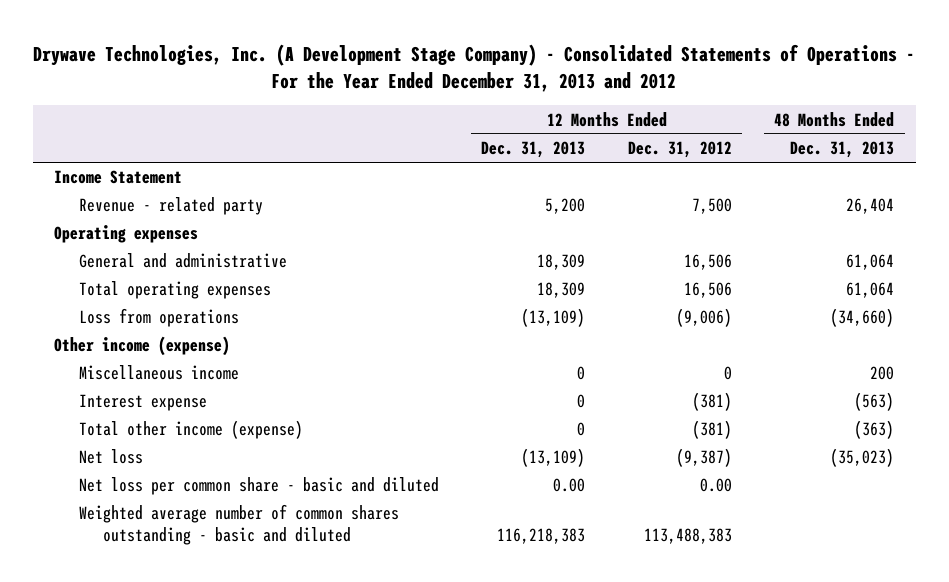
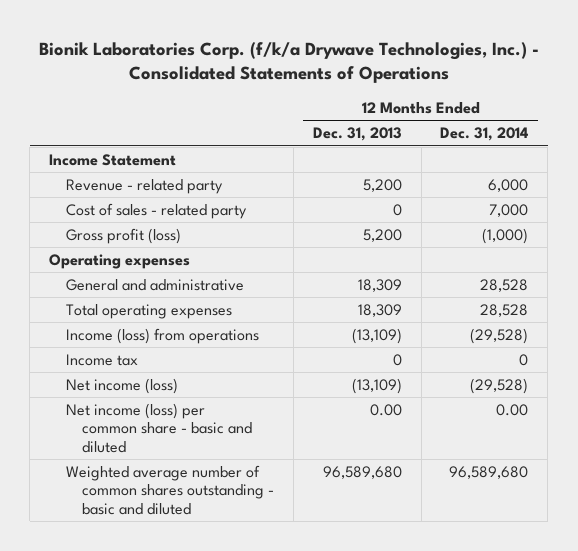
- Drywave Technologies, Inc. (A Development Stage Company) - Consolidated Statements of Operations - For the Year Ended December 31, 2013 and 2012
+ Bionik Laboratories Corp. (f/k/a Drywave Technologies, Inc.) - Consolidated Statements of Operations
- | 12 Months Ended Dec. 31, 2013 | 12 Months Ended Dec. 31, 2012 | 48 Months Ended Dec. 31, 2013
+ | 12 Months Ended Dec. 31, 2013 | 12 Months Ended Dec. 31, 2014
+ Cost of sales - related party | 0 | 7,000
+ Gross profit (loss) | 5,200 | (1,000)
- Loss from operations | (13,109) | (9,006) | (34,660)
- Other income (expense)
- Miscellaneous income | 0 | 0 | 200
- Interest expense | 0 | (381) | (563)
- Total other income (expense) | 0 | (381) | (363)
- Net loss | (13,109) | (9,387) | (35,023)
- Net loss per common share - basic and diluted | 0.00 | 0.00 |
- Weighted average number of common shares outstanding - basic and diluted | 116,218,383 | 113,488,383 |
+ Income (loss) from operations | (13,109) | (29,528)
+ Income tax | 0 | 0
+ Net income (loss) | (13,109) | (29,528)
+ Net income (loss) per common share - basic and diluted | 0.00 | 0.00
+ Weighted average number of common shares outstanding - basic and diluted | 96,589,680 | 96,589,680

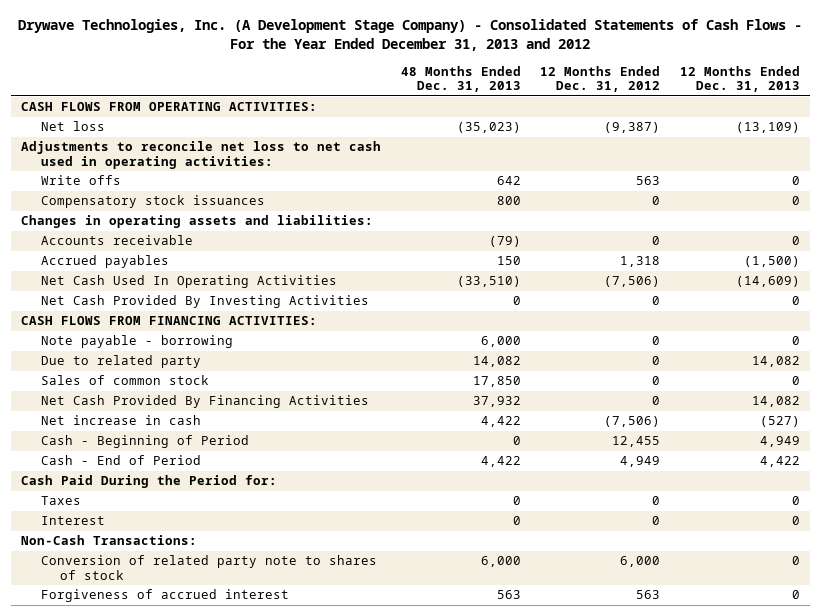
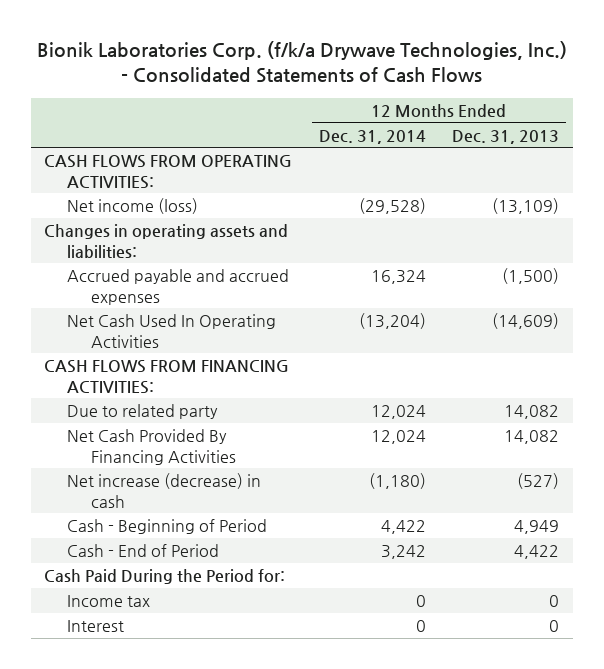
- Drywave Technologies, Inc. (A Development Stage Company) - Consolidated Statements of Cash Flows - For the Year Ended December 31, 2013 and 2012
+ Bionik Laboratories Corp. (f/k/a Drywave Technologies, Inc.) - Consolidated Statements of Cash Flows
- | 48 Months Ended Dec. 31, 2013 | 12 Months Ended Dec. 31, 2012 | 12 Months Ended Dec. 31, 2013
+ | 12 Months Ended Dec. 31, 2014 | 12 Months Ended Dec. 31, 2013
- Net loss | (35,023) | (9,387) | (13,109)
- Adjustments to reconcile net loss to net cash used in operating activities:
- Write offs | 642 | 563 | 0
- Compensatory stock issuances | 800 | 0 | 0
+ Net income (loss) | (29,528) | (13,109)
- Accounts receivable | (79) | 0 | 0
- Accrued payables | 150 | 1,318 | (1,500)
+ Accrued payable and accrued expenses | 16,324 | (1,500)
- Net Cash Provided By Investing Activities | 0 | 0 | 0
- Note payable - borrowing | 6,000 | 0 | 0
- Sales of common stock | 17,850 | 0 | 0
- Net increase in cash | 4,422 | (7,506) | (527)
+ Net increase (decrease) in cash | (1,180) | (527)
- Taxes | 0 | 0 | 0
+ Income tax | 0 | 0
- Non-Cash Transactions:
- Conversion of related party note to shares of stock | 6,000 | 6,000 | 0
- Forgiveness of accrued interest | 563 | 563 | 0

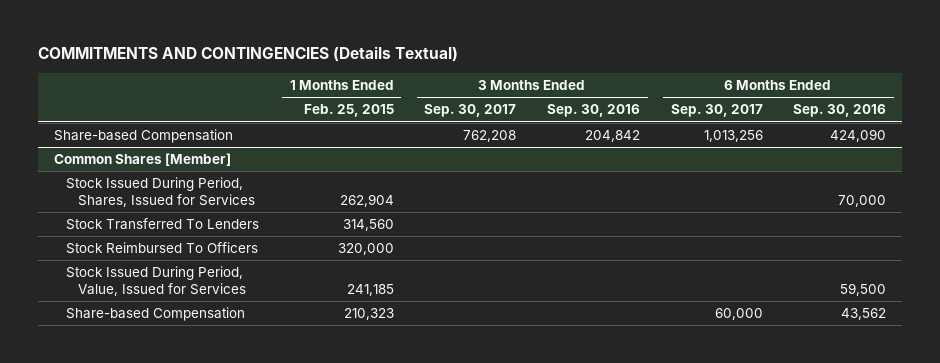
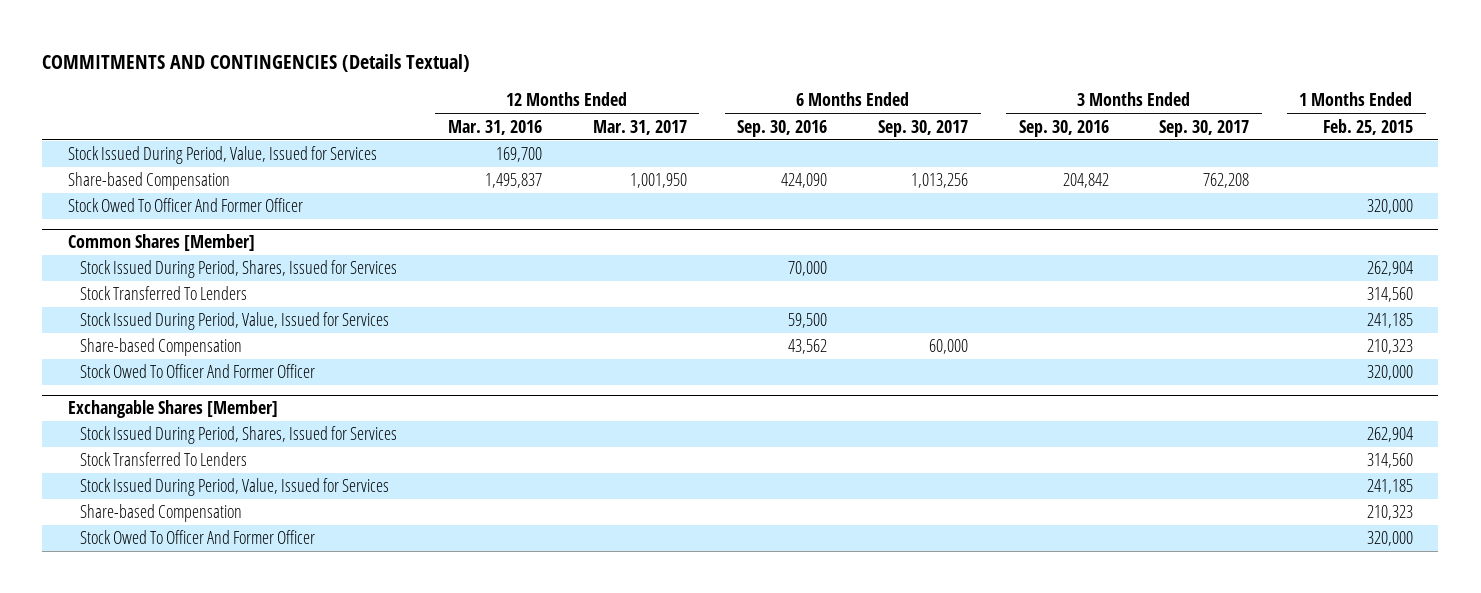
- | 1 Months Ended Feb. 25, 2015 | 3 Months Ended Sep. 30, 2017 | 3 Months Ended Sep. 30, 2016 | 6 Months Ended Sep. 30, 2017 | 6 Months Ended Sep. 30, 2016
+ | 12 Months Ended Mar. 31, 2016 | 12 Months Ended Mar. 31, 2017 | 6 Months Ended Sep. 30, 2016 | 6 Months Ended Sep. 30, 2017 | 3 Months Ended Sep. 30, 2016 | 3 Months Ended Sep. 30, 2017 | 1 Months Ended Feb. 25, 2015
+ Stock Issued During Period, Value, Issued for Services | 169,700 | | | | | |
+ Stock Owed To Officer And Former Officer | | | | | | | 320,000
@ Common Shares [Member]
- Stock Reimbursed To Officers | 320,000 | | | |
+ Stock Owed To Officer And Former Officer | | | | | | | 320,000
+ Exchangable Shares [Member]
+ Stock Issued During Period, Shares, Issued for Services | | | | | | | 262,904
+ Stock Transferred To Lenders | | | | | | | 314,560
+ Stock Issued During Period, Value, Issued for Services | | | | | | | 241,185
+ Share-based Compensation | | | | | | | 210,323
+ Stock Owed To Officer And Former Officer | | | | | | | 320,000

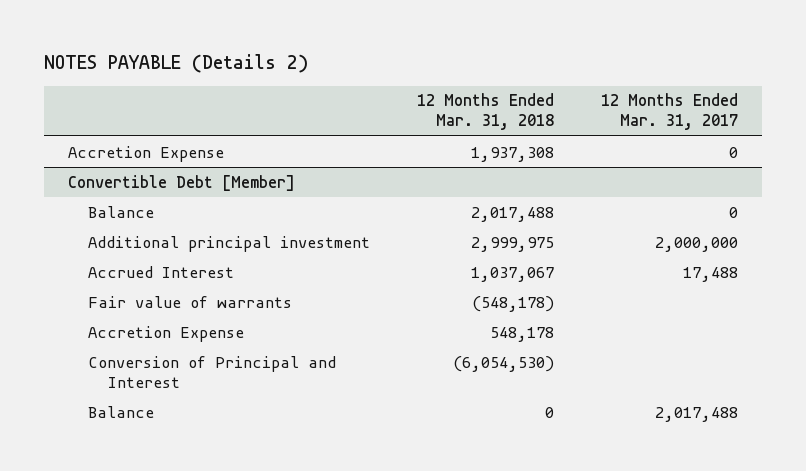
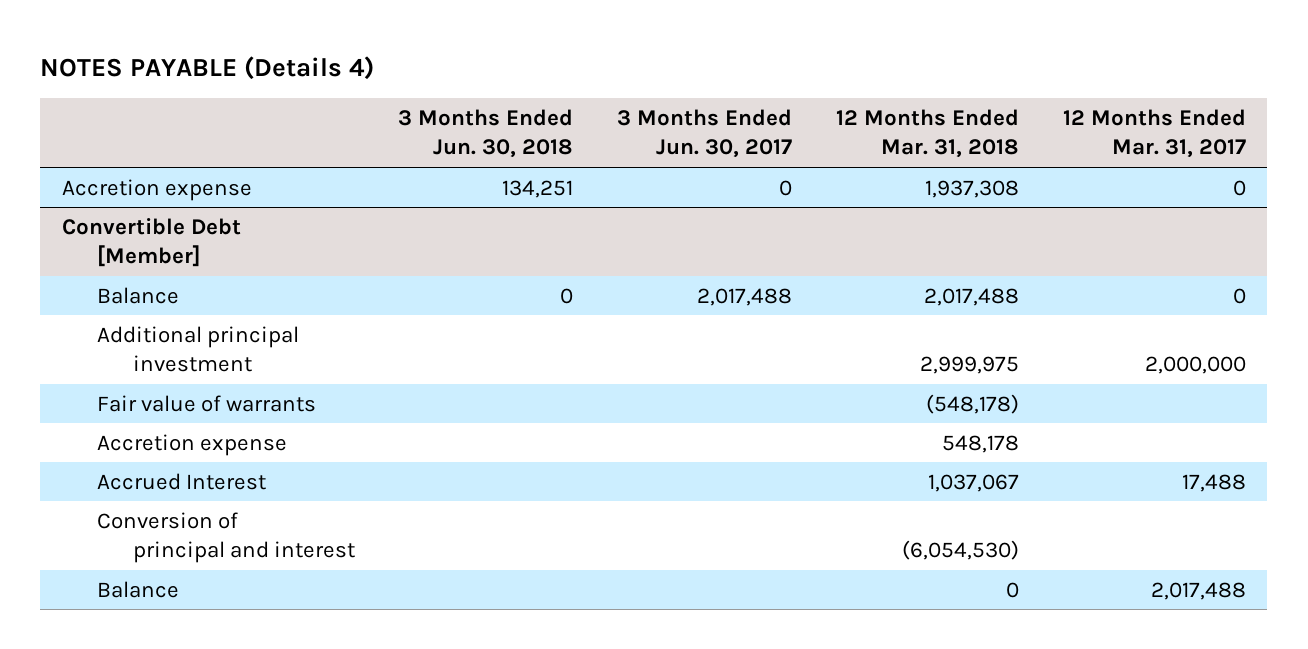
- NOTES PAYABLE (Details 2)
+ NOTES PAYABLE (Details 4)
- | 12 Months Ended Mar. 31, 2018 | 12 Months Ended Mar. 31, 2017
+ | 3 Months Ended Jun. 30, 2018 | 3 Months Ended Jun. 30, 2017 | 12 Months Ended Mar. 31, 2018 | 12 Months Ended Mar. 31, 2017
- Accretion Expense | 1,937,308 | 0
+ Accretion expense | 134,251 | 0 | 1,937,308 | 0
@ Convertible Debt [Member]
- Accretion Expense | 548,178 |
- Conversion of Principal and Interest | (6,054,530) |
+ Accretion expense | | | 548,178 |
moved down: Accrued Interest | | | 1,037,067 | 17,488
+ Conversion of principal and interest | | | (6,054,530) |

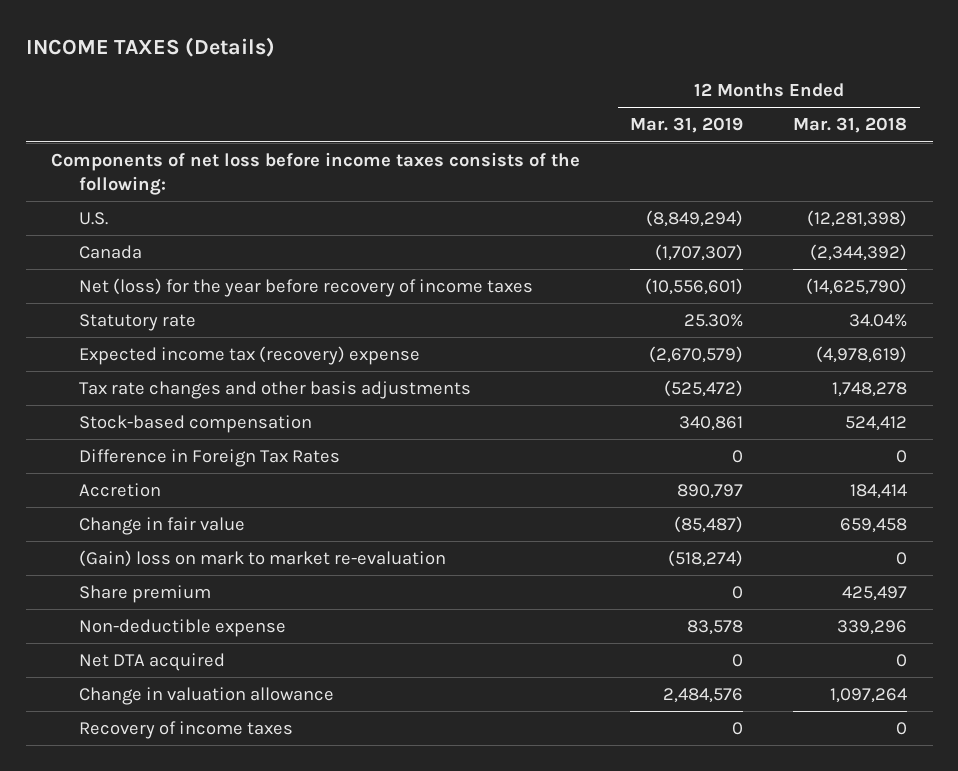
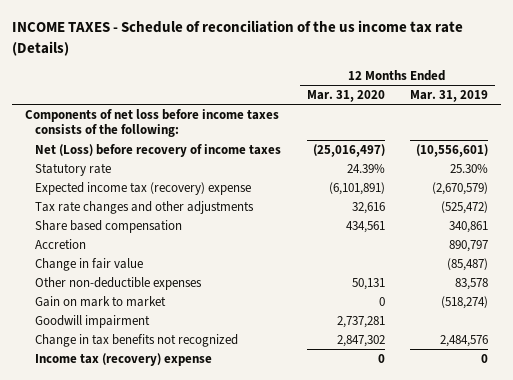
- INCOME TAXES (Details)
+ INCOME TAXES - Schedule of reconciliation of the us income tax rate (Details)
- | 12 Months Ended Mar. 31, 2019 | 12 Months Ended Mar. 31, 2018
+ | 12 Months Ended Mar. 31, 2020 | 12 Months Ended Mar. 31, 2019
- U.S. | (8,849,294) | (12,281,398)
- Canada | (1,707,307) | (2,344,392)
- Net (loss) for the year before recovery of income taxes | (10,556,601) | (14,625,790)
+ Net (Loss) before recovery of income taxes | (25,016,497) | (10,556,601)
- Tax rate changes and other basis adjustments | (525,472) | 1,748,278
- Stock-based compensation | 340,861 | 524,412
- Difference in Foreign Tax Rates | 0 | 0
+ Tax rate changes and other adjustments | 32,616 | (525,472)
+ Share based compensation | 434,561 | 340,861
- (Gain) loss on mark to market re-evaluation | (518,274) | 0
- Share premium | 0 | 425,497
- Non-deductible expense | 83,578 | 339,296
- Net DTA acquired | 0 | 0
- Change in valuation allowance | 2,484,576 | 1,097,264
- Recovery of income taxes | 0 | 0
+ Other non-deductible expenses | 50,131 | 83,578
+ Gain on mark to market | 0 | (518,274)
+ Goodwill impairment | 2,737,281 |
+ Change in tax benefits not recognized | 2,847,302 | 2,484,576
+ Income tax (recovery) expense | 0 | 0

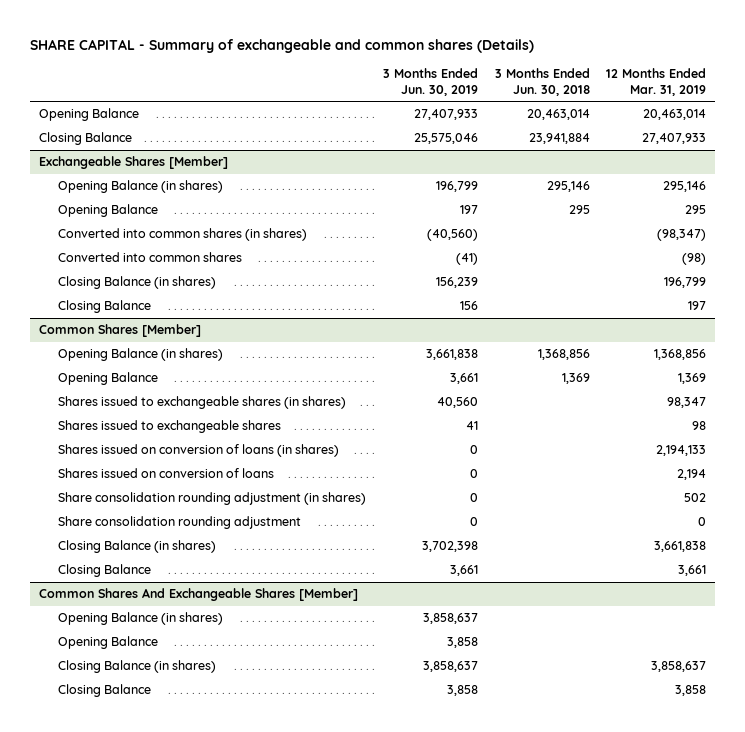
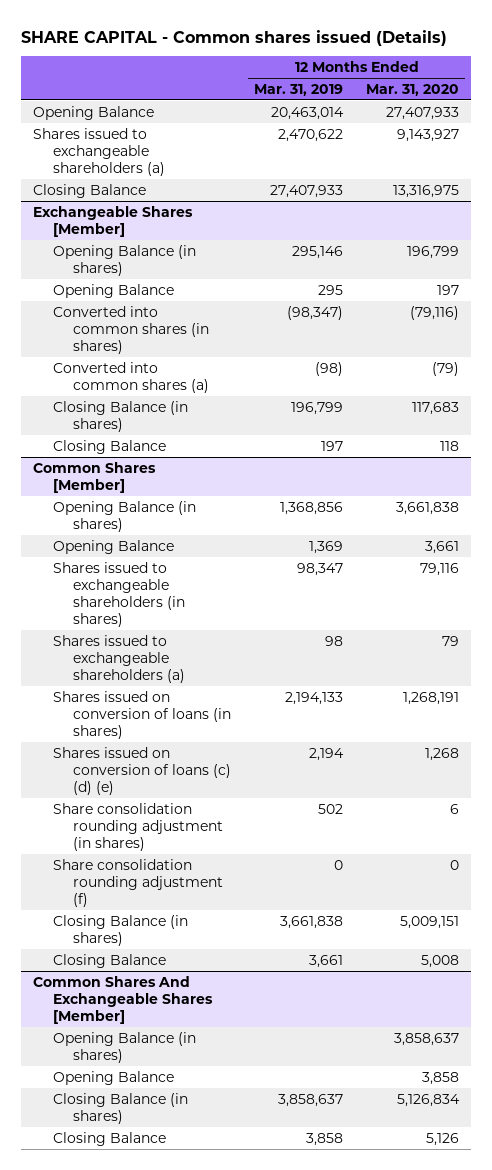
- SHARE CAPITAL - Summary of exchangeable and common shares (Details)
+ SHARE CAPITAL - Common shares issued (Details)
- | 3 Months Ended Jun. 30, 2019 | 3 Months Ended Jun. 30, 2018 | 12 Months Ended Mar. 31, 2019
+ | 12 Months Ended Mar. 31, 2019 | 12 Months Ended Mar. 31, 2020
+ Shares issued to exchangeable shareholders (a) | 2,470,622 | 9,143,927
@ Exchangeable Shares [Member]
- Converted into common shares | (41) | | (98)
+ Converted into common shares (a) | (98) | (79)
@ Common Shares [Member]
- Shares issued to exchangeable shares (in shares) | 40,560 | | 98,347
- Shares issued to exchangeable shares | 41 | | 98
+ Shares issued to exchangeable shareholders (in shares) | 98,347 | 79,116
+ Shares issued to exchangeable shareholders (a) | 98 | 79
- Shares issued on conversion of loans | 0 | | 2,194
+ Shares issued on conversion of loans (c) (d) (e) | 2,194 | 1,268
- Share consolidation rounding adjustment | 0 | | 0
+ Share consolidation rounding adjustment (f) | 0 | 0

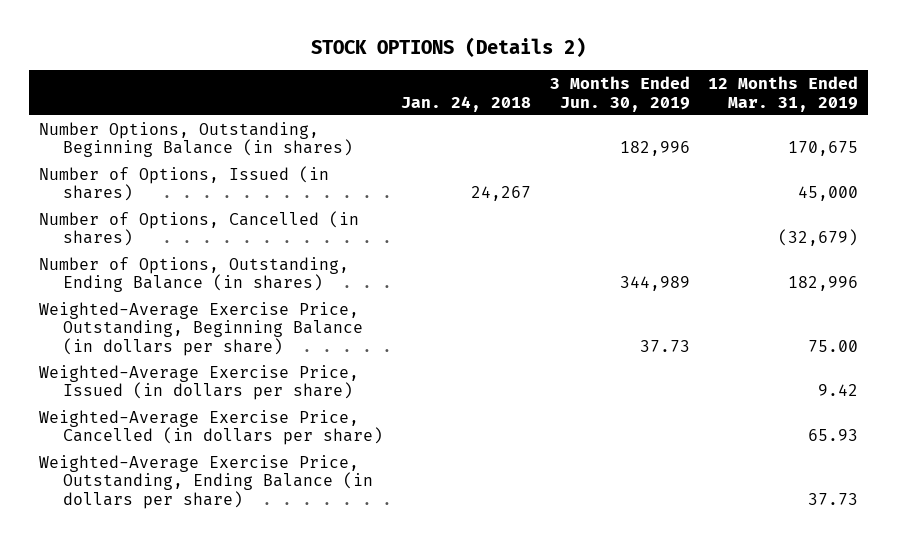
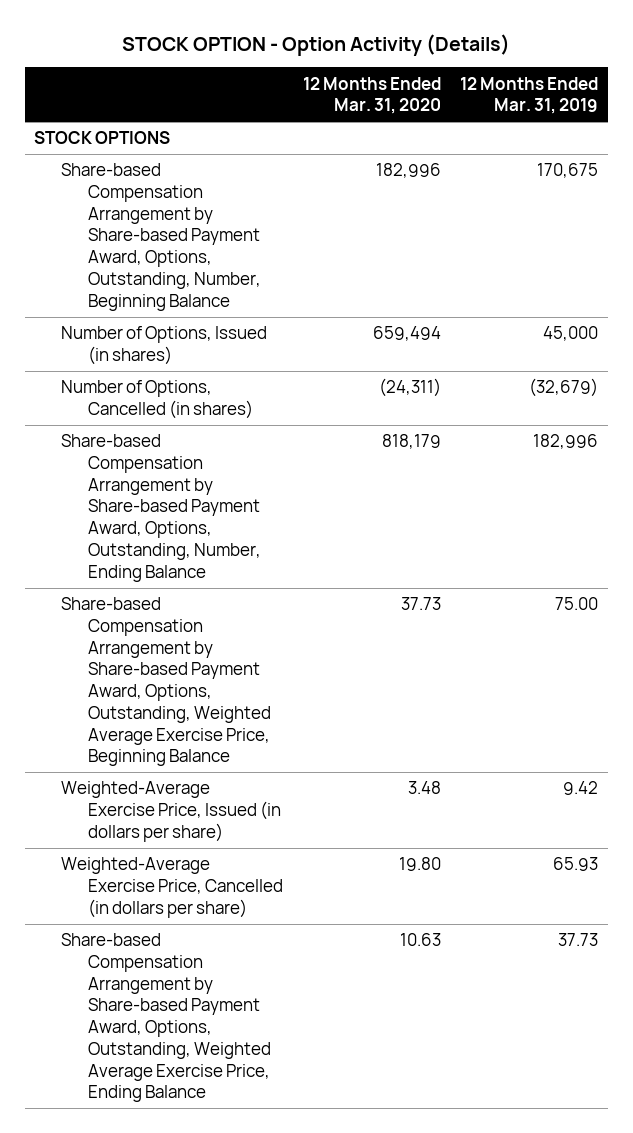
- STOCK OPTIONS (Details 2)
+ STOCK OPTION - Option Activity (Details)
- | Jan. 24, 2018 | 3 Months Ended Jun. 30, 2019 | 12 Months Ended Mar. 31, 2019
+ | 12 Months Ended Mar. 31, 2020 | 12 Months Ended Mar. 31, 2019
- Number Options, Outstanding, Beginning Balance (in shares) | | 182,996 | 170,675
+ STOCK OPTIONS
+ Share-based Compensation Arrangement by Share-based Payment Award, Options, Outstanding, Number, Beginning Balance | 182,996 | 170,675
- Number of Options, Outstanding, Ending Balance (in shares) | | 344,989 | 182,996
- Weighted-Average Exercise Price, Outstanding, Beginning Balance (in dollars per share) | | 37.73 | 75.00
+ Share-based Compensation Arrangement by Share-based Payment Award, Options, Outstanding, Number, Ending Balance | 818,179 | 182,996
+ Share-based Compensation Arrangement by Share-based Payment Award, Options, Outstanding, Weighted Average Exercise Price, Beginning Balance | 37.73 | 75.00
- Weighted-Average Exercise Price, Outstanding, Ending Balance (in dollars per share) | | | 37.73
+ Share-based Compensation Arrangement by Share-based Payment Award, Options, Outstanding, Weighted Average Exercise Price, Ending Balance | 10.63 | 37.73

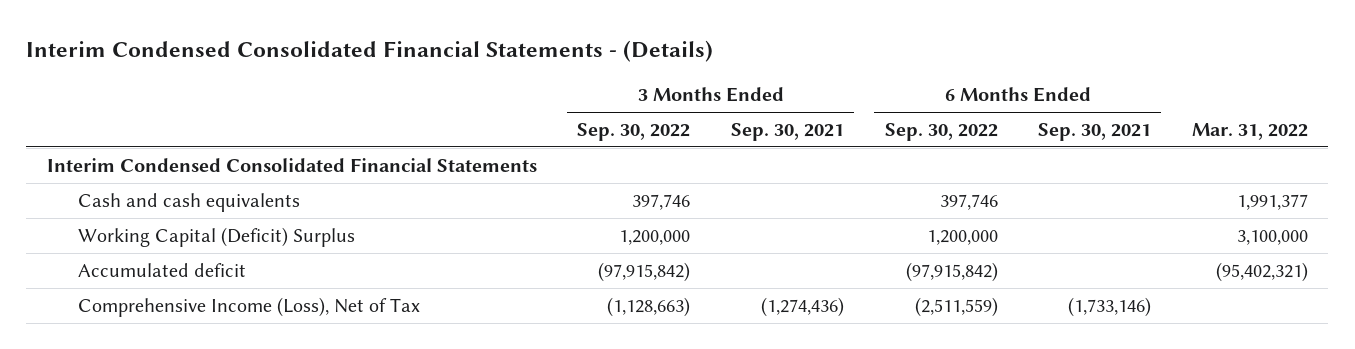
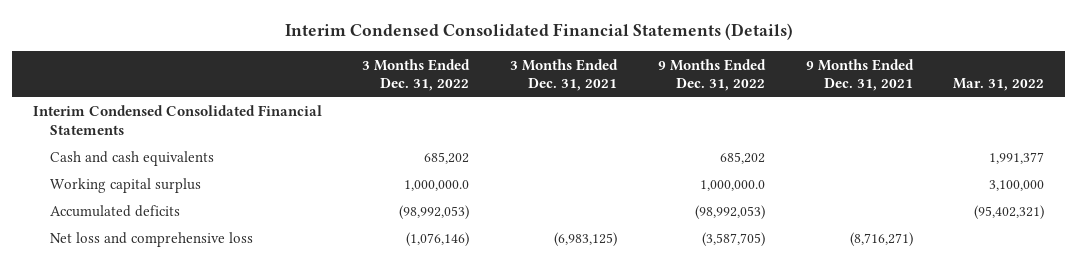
- Interim Condensed Consolidated Financial Statements - (Details)
+ Interim Condensed Consolidated Financial Statements (Details)
- | 3 Months Ended Sep. 30, 2022 | 3 Months Ended Sep. 30, 2021 | 6 Months Ended Sep. 30, 2022 | 6 Months Ended Sep. 30, 2021 | Mar. 31, 2022
+ | 3 Months Ended Dec. 31, 2022 | 3 Months Ended Dec. 31, 2021 | 9 Months Ended Dec. 31, 2022 | 9 Months Ended Dec. 31, 2021 | Mar. 31, 2022
- Working Capital (Deficit) Surplus | 1,200,000 | | 1,200,000 | | 3,100,000
- Accumulated deficit | (97,915,842) | | (97,915,842) | | (95,402,321)
- Comprehensive Income (Loss), Net of Tax | (1,128,663) | (1,274,436) | (2,511,559) | (1,733,146) |
+ Working capital surplus | 1,000,000.0 | | 1,000,000.0 | | 3,100,000
+ Accumulated deficits | (98,992,053) | | (98,992,053) | | (95,402,321)
+ Net loss and comprehensive loss | (1,076,146) | (6,983,125) | (3,587,705) | (8,716,271) |

